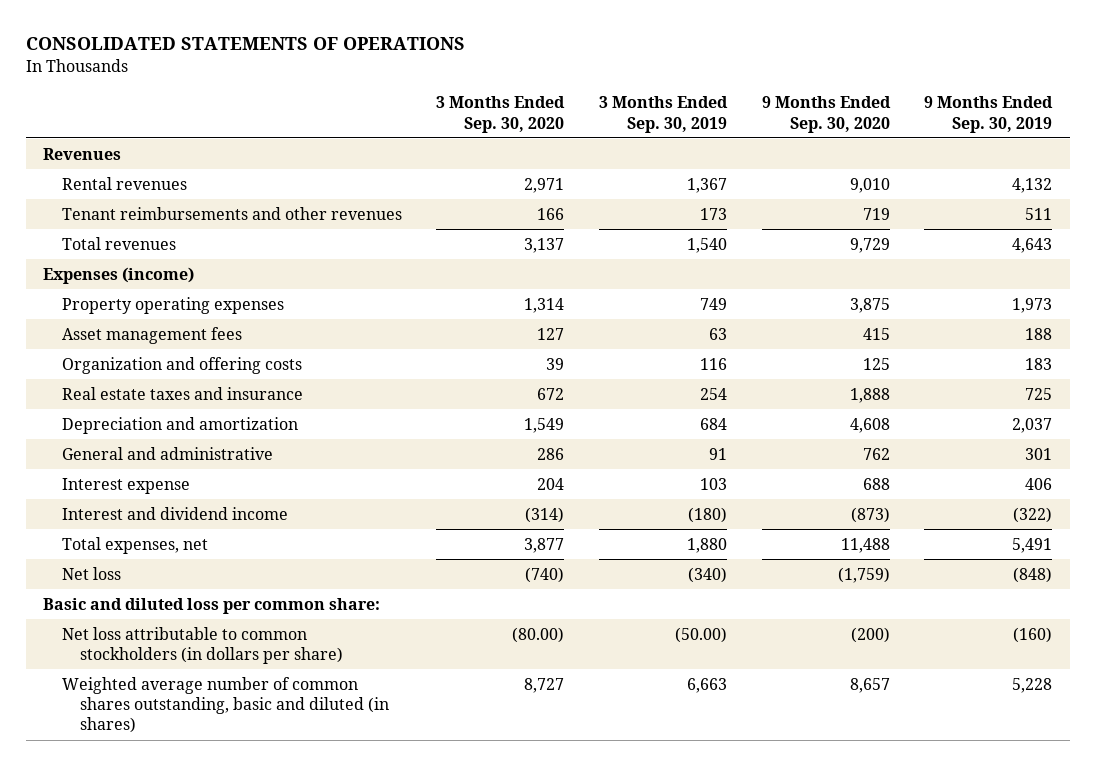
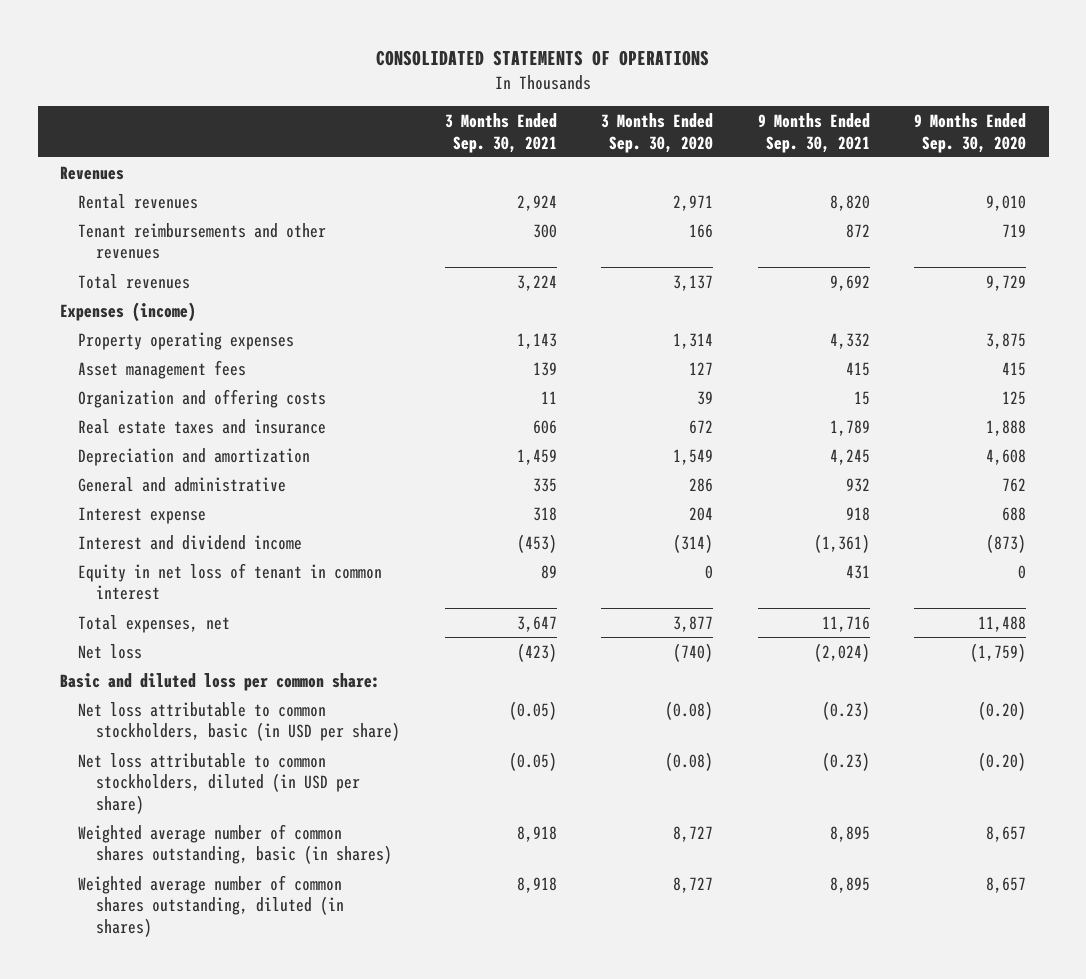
- | 3 Months Ended Sep. 30, 2020 | 3 Months Ended Sep. 30, 2019 | 9 Months Ended Sep. 30, 2020 | 9 Months Ended Sep. 30, 2019
+ | 3 Months Ended Sep. 30, 2021 | 3 Months Ended Sep. 30, 2020 | 9 Months Ended Sep. 30, 2021 | 9 Months Ended Sep. 30, 2020
+ Equity in net loss of tenant in common interest | 89 | 0 | 431 | 0
- Net loss attributable to common stockholders (in dollars per share) | (80.00) | (50.00) | (200) | (160)
- Weighted average number of common shares outstanding, basic and diluted (in shares) | 8,727 | 6,663 | 8,657 | 5,228
+ Net loss attributable to common stockholders, basic (in USD per share) | (0.05) | (0.08) | (0.23) | (0.20)
+ Net loss attributable to common stockholders, diluted (in USD per share) | (0.05) | (0.08) | (0.23) | (0.20)
+ Weighted average number of common shares outstanding, basic (in shares) | 8,918 | 8,727 | 8,895 | 8,657
+ Weighted average number of common shares outstanding, diluted (in shares) | 8,918 | 8,727 | 8,895 | 8,657

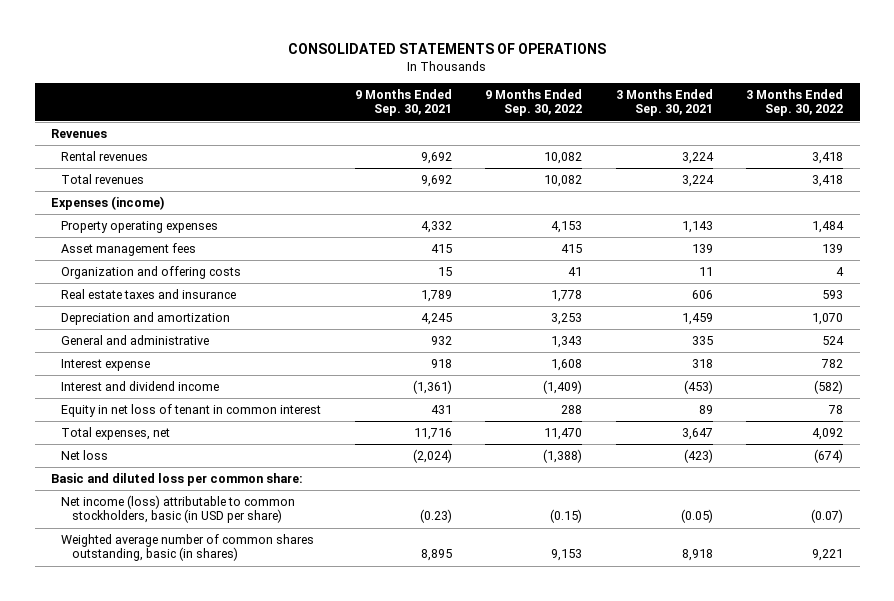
- | 3 Months Ended Sep. 30, 2021 | 3 Months Ended Sep. 30, 2020 | 9 Months Ended Sep. 30, 2021 | 9 Months Ended Sep. 30, 2020
+ | 9 Months Ended Sep. 30, 2021 | 9 Months Ended Sep. 30, 2022 | 3 Months Ended Sep. 30, 2021 | 3 Months Ended Sep. 30, 2022
- Rental revenues | 2,924 | 2,971 | 8,820 | 9,010
- Tenant reimbursements and other revenues | 300 | 166 | 872 | 719
+ Rental revenues | 9,692 | 10,082 | 3,224 | 3,418
- Net loss attributable to common stockholders, basic (in USD per share) | (0.05) | (0.08) | (0.23) | (0.20)
- Net loss attributable to common stockholders, diluted (in USD per share) | (0.05) | (0.08) | (0.23) | (0.20)
+ Net income (loss) attributable to common stockholders, basic (in USD per share) | (0.23) | (0.15) | (0.05) | (0.07)
- Weighted average number of common shares outstanding, diluted (in shares) | 8,918 | 8,727 | 8,895 | 8,657

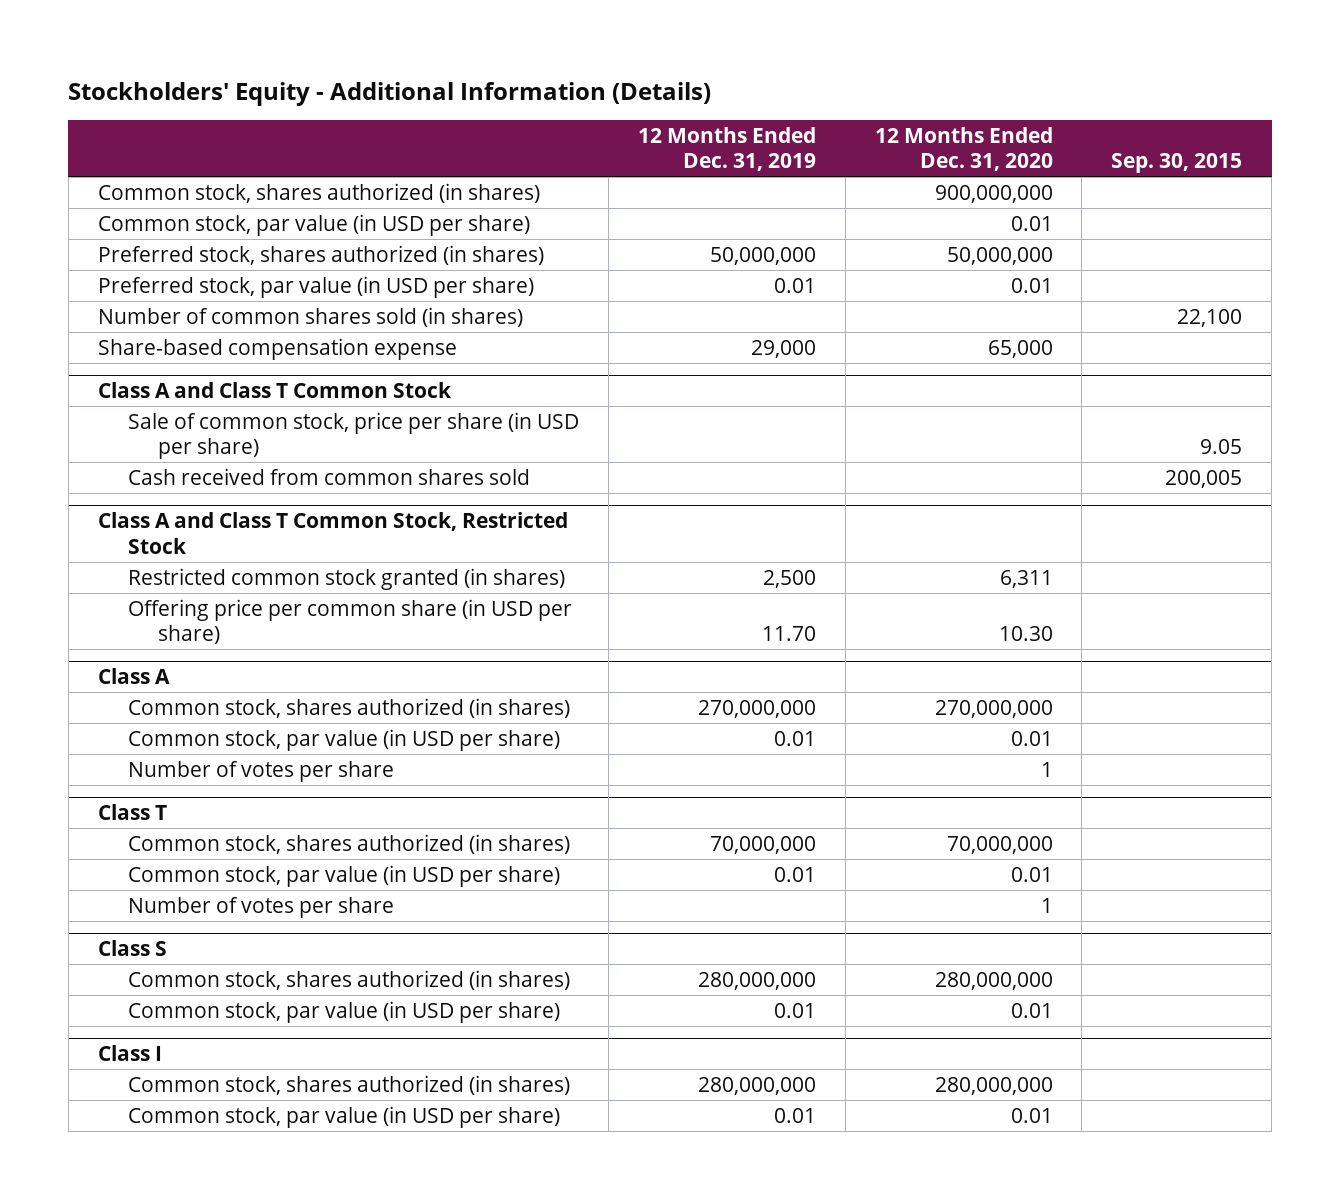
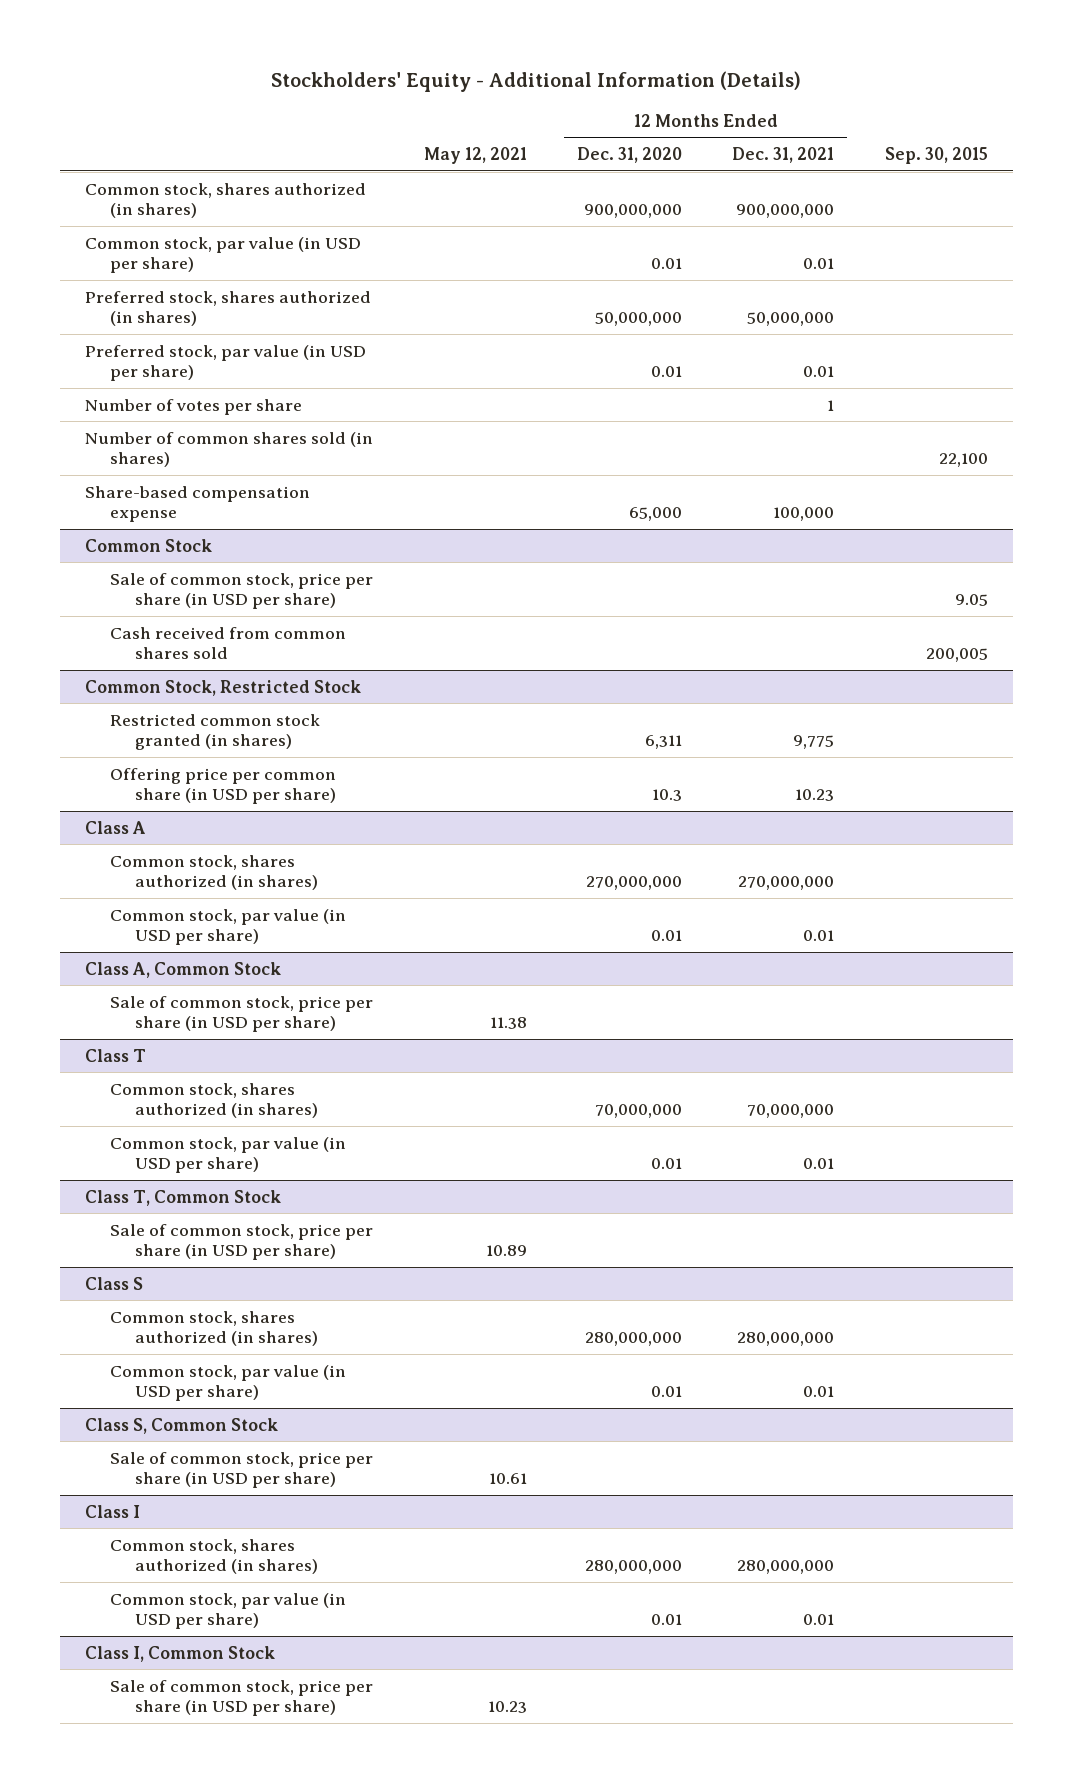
- | 12 Months Ended Dec. 31, 2019 | 12 Months Ended Dec. 31, 2020 | Sep. 30, 2015
+ | May 12, 2021 | 12 Months Ended Dec. 31, 2020 | 12 Months Ended Dec. 31, 2021 | Sep. 30, 2015
+ Number of votes per share | | | 1 |
- Class A and Class T Common Stock
+ Common Stock
- Class A and Class T Common Stock, Restricted Stock
+ Common Stock, Restricted Stock
- Offering price per common share (in USD per share) | 11.70 | 10.30 |
+ Offering price per common share (in USD per share) | | 10.3 | 10.23 |
@ Class A
- Number of votes per share | | 1 |
+ Class A, Common Stock
+ Sale of common stock, price per share (in USD per share) | 11.38 | | |
@ Class T
- Number of votes per share | | 1 |
+ Class T, Common Stock
+ Sale of common stock, price per share (in USD per share) | 10.89 | | |
+ Class S, Common Stock
+ Sale of common stock, price per share (in USD per share) | 10.61 | | |
+ Class I, Common Stock
+ Sale of common stock, price per share (in USD per share) | 10.23 | | |

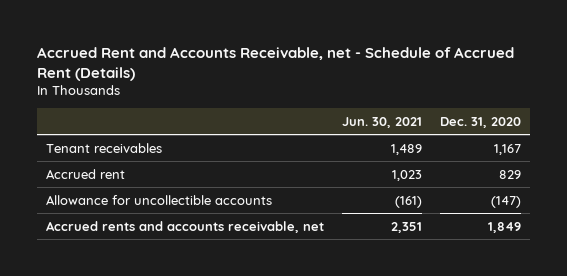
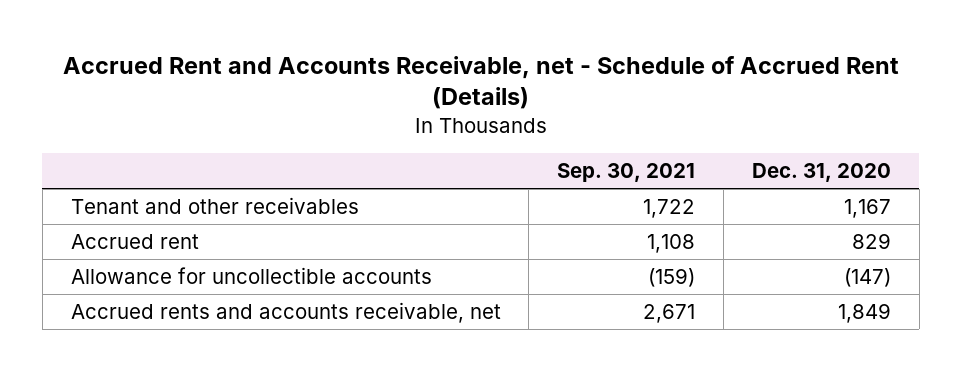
- | Jun. 30, 2021 | Dec. 31, 2020
+ | Sep. 30, 2021 | Dec. 31, 2020
- Tenant receivables | 1,489 | 1,167
+ Tenant and other receivables | 1,722 | 1,167

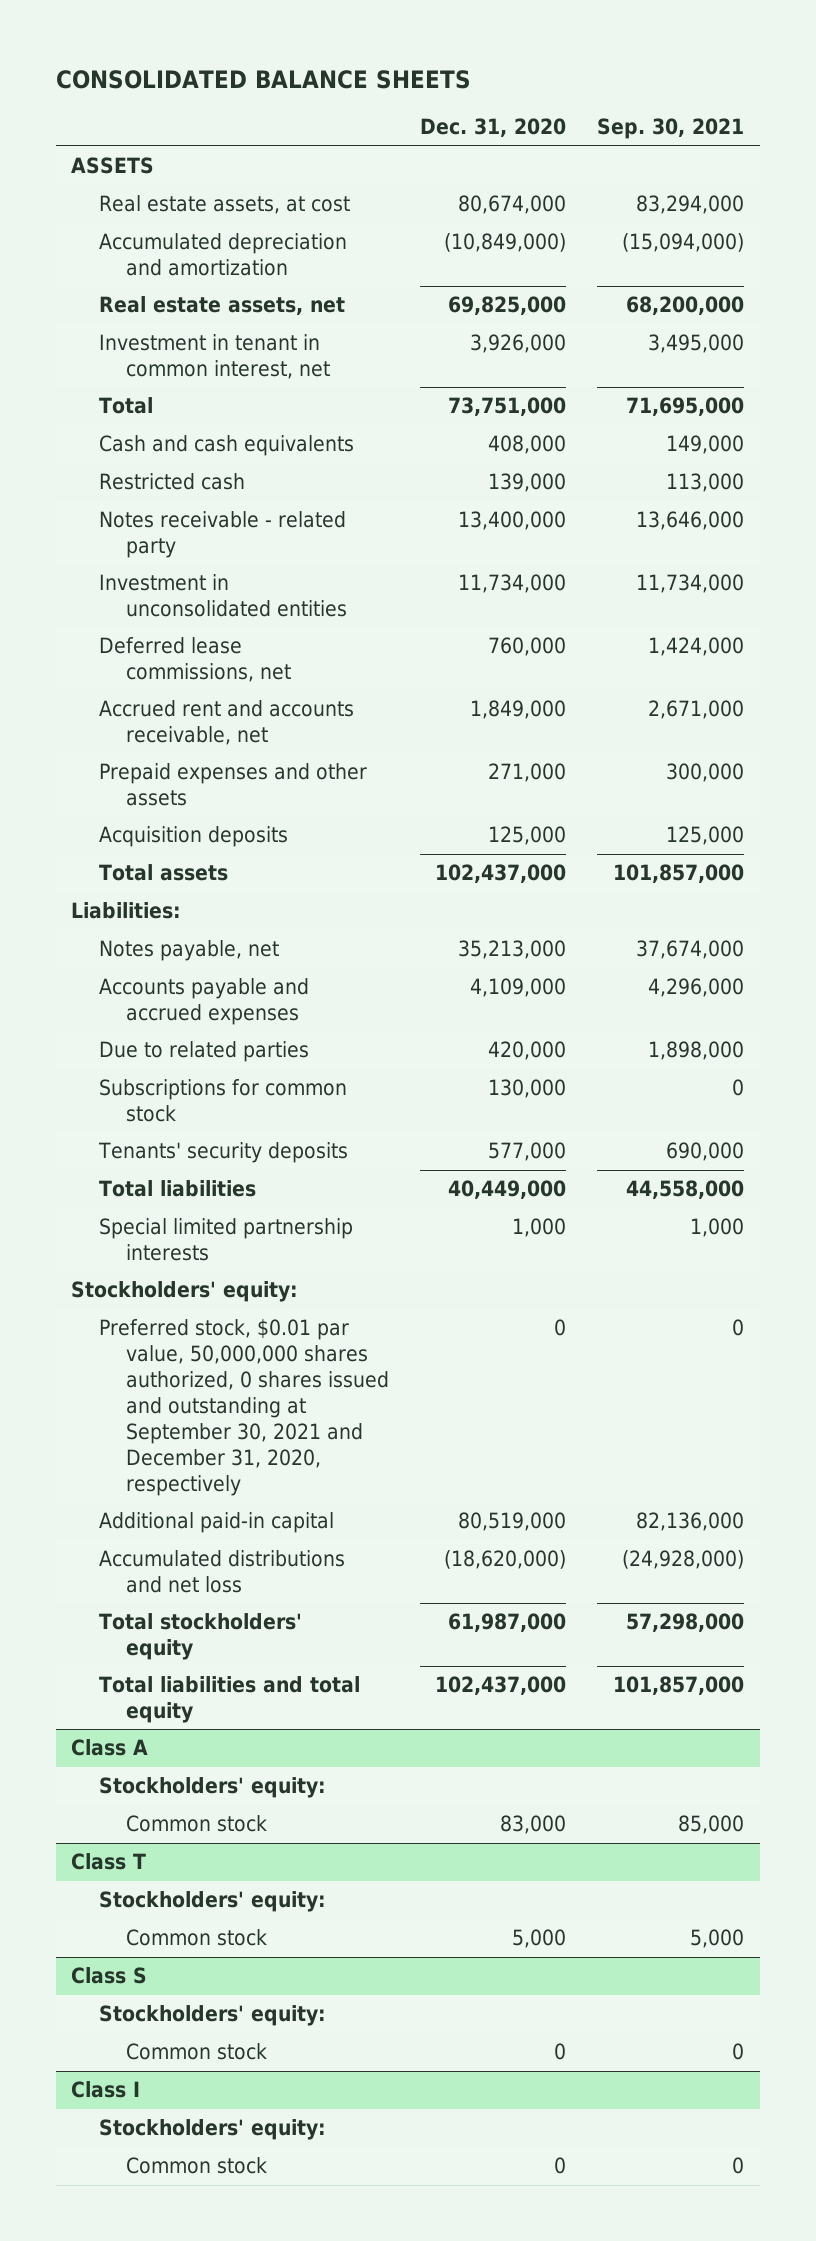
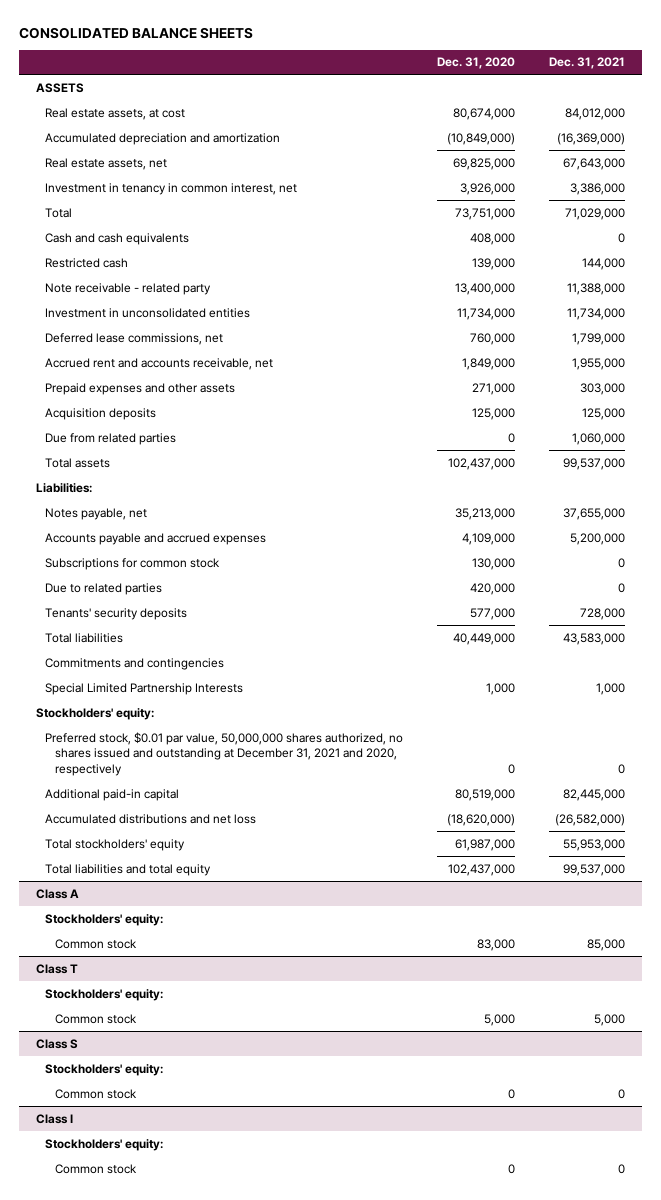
- | Dec. 31, 2020 | Sep. 30, 2021
+ | Dec. 31, 2020 | Dec. 31, 2021
- Investment in tenant in common interest, net | 3,926,000 | 3,495,000
+ Investment in tenancy in common interest, net | 3,926,000 | 3,386,000
- Notes receivable - related party | 13,400,000 | 13,646,000
+ Note receivable - related party | 13,400,000 | 11,388,000
+ Due from related parties | 0 | 1,060,000
moved down: Due to related parties | 420,000 | 0
- Special limited partnership interests | 1,000 | 1,000
+ Commitments and contingencies
+ Special Limited Partnership Interests | 1,000 | 1,000
- Preferred stock, $0.01 par value, 50,000,000 shares authorized, 0 shares issued and outstanding at September 30, 2021 and December 31, 2020, respectively | 0 | 0
+ Preferred stock, $0.01 par value, 50,000,000 shares authorized, no shares issued and outstanding at December 31, 2021 and 2020, respectively | 0 | 0

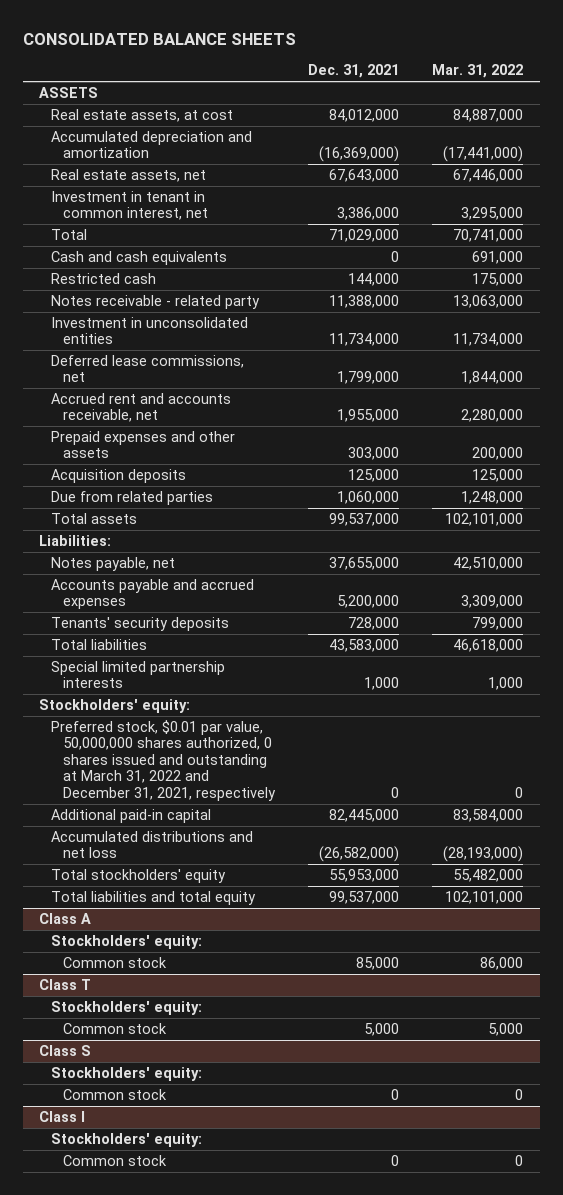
- | Dec. 31, 2020 | Dec. 31, 2021
+ | Dec. 31, 2021 | Mar. 31, 2022
- Investment in tenancy in common interest, net | 3,926,000 | 3,386,000
+ Investment in tenant in common interest, net | 3,386,000 | 3,295,000
- Note receivable - related party | 13,400,000 | 11,388,000
+ Notes receivable - related party | 11,388,000 | 13,063,000
- Subscriptions for common stock | 130,000 | 0
- Due to related parties | 420,000 | 0
- Commitments and contingencies
- Special Limited Partnership Interests | 1,000 | 1,000
+ Special limited partnership interests | 1,000 | 1,000
- Preferred stock, $0.01 par value, 50,000,000 shares authorized, no shares issued and outstanding at December 31, 2021 and 2020, respectively | 0 | 0
+ Preferred stock, $0.01 par value, 50,000,000 shares authorized, 0 shares issued and outstanding at March 31, 2022 and December 31, 2021, respectively | 0 | 0

